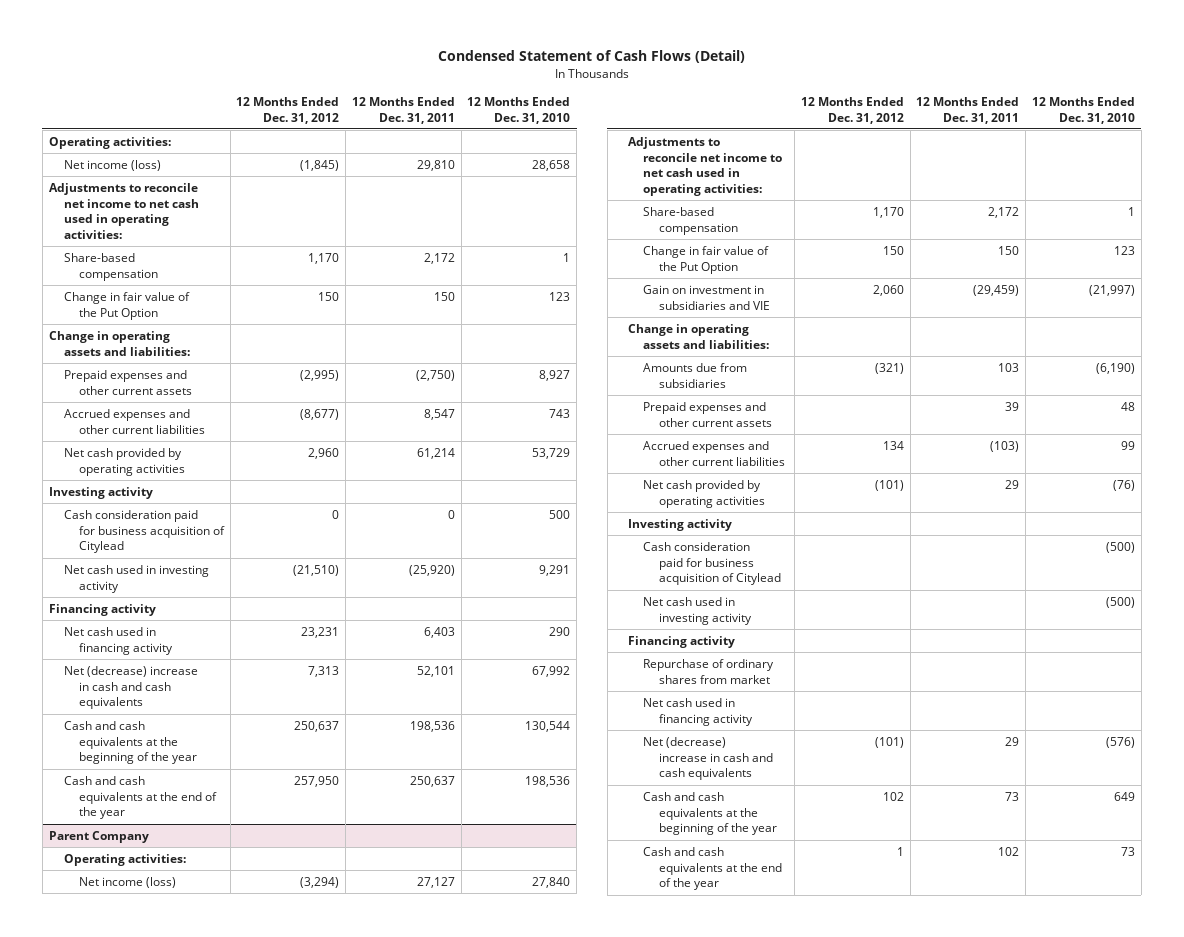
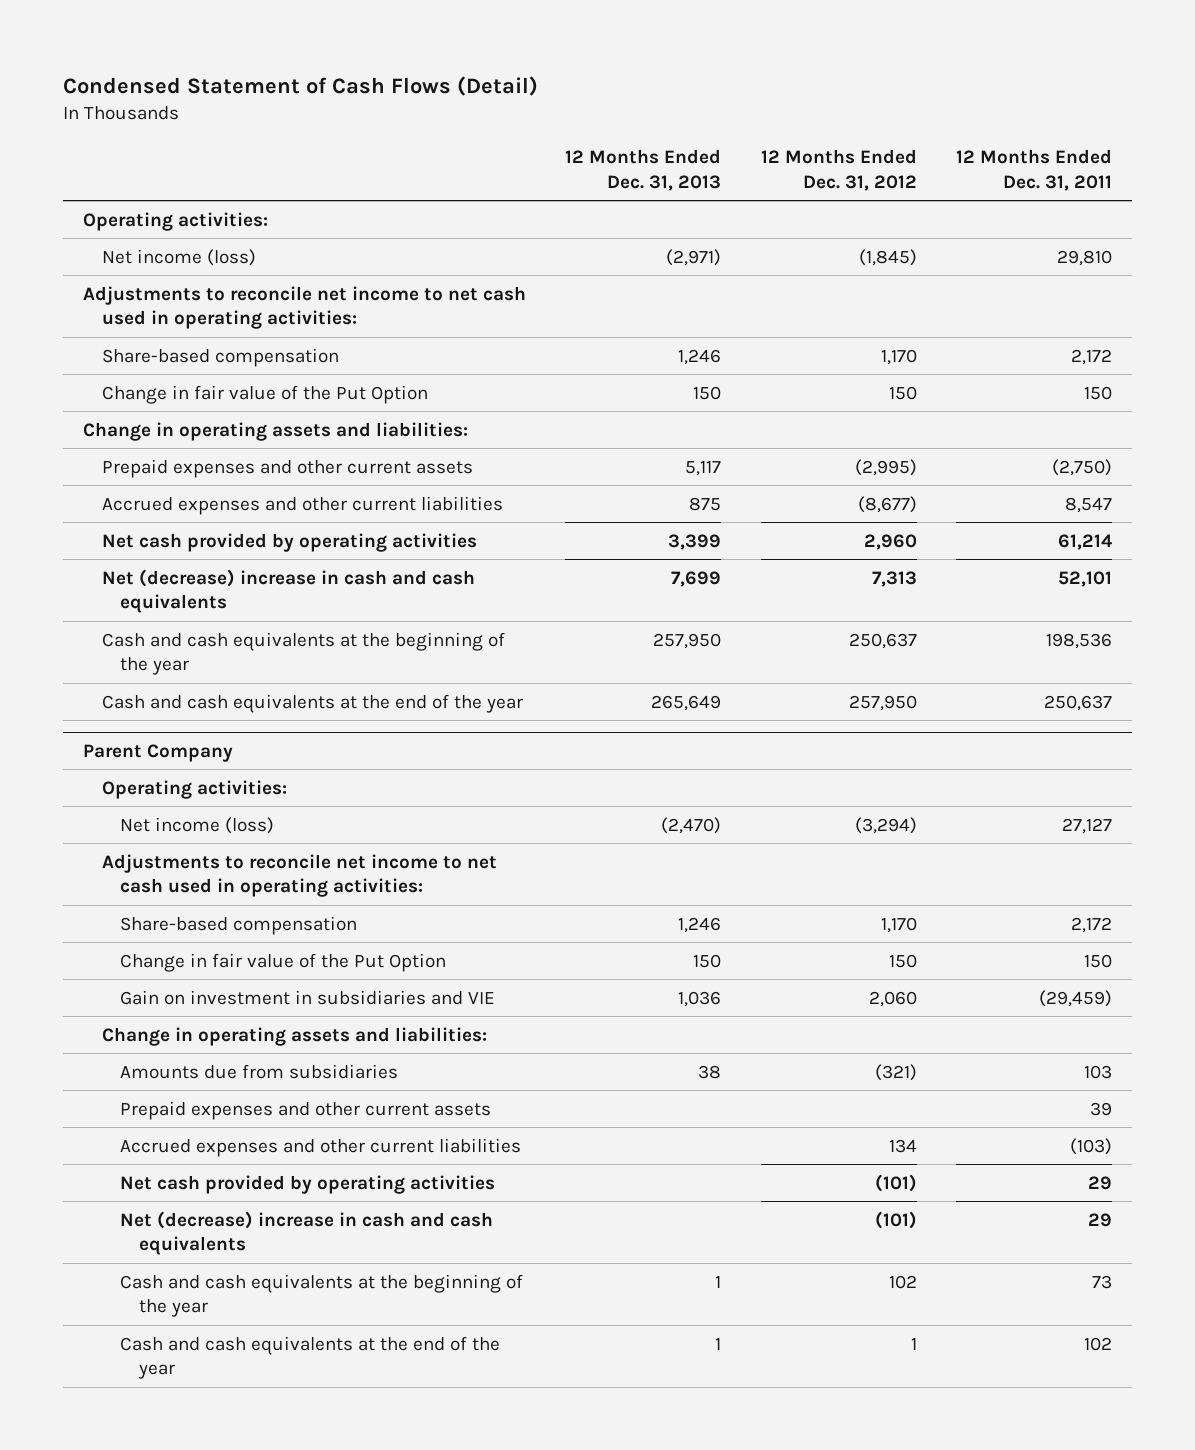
- | 12 Months Ended Dec. 31, 2012 | 12 Months Ended Dec. 31, 2011 | 12 Months Ended Dec. 31, 2010
+ | 12 Months Ended Dec. 31, 2013 | 12 Months Ended Dec. 31, 2012 | 12 Months Ended Dec. 31, 2011
- Investing activity
- Cash consideration paid for business acquisition of Citylead | 0 | 0 | 500
- Net cash used in investing activity | (21,510) | (25,920) | 9,291
- Financing activity
- Net cash used in financing activity | 23,231 | 6,403 | 290
@ Parent Company
- Investing activity
- Cash consideration paid for business acquisition of Citylead | | | (500)
- Net cash used in investing activity | | | (500)
- Financing activity
- Repurchase of ordinary shares from market
- Net cash used in financing activity

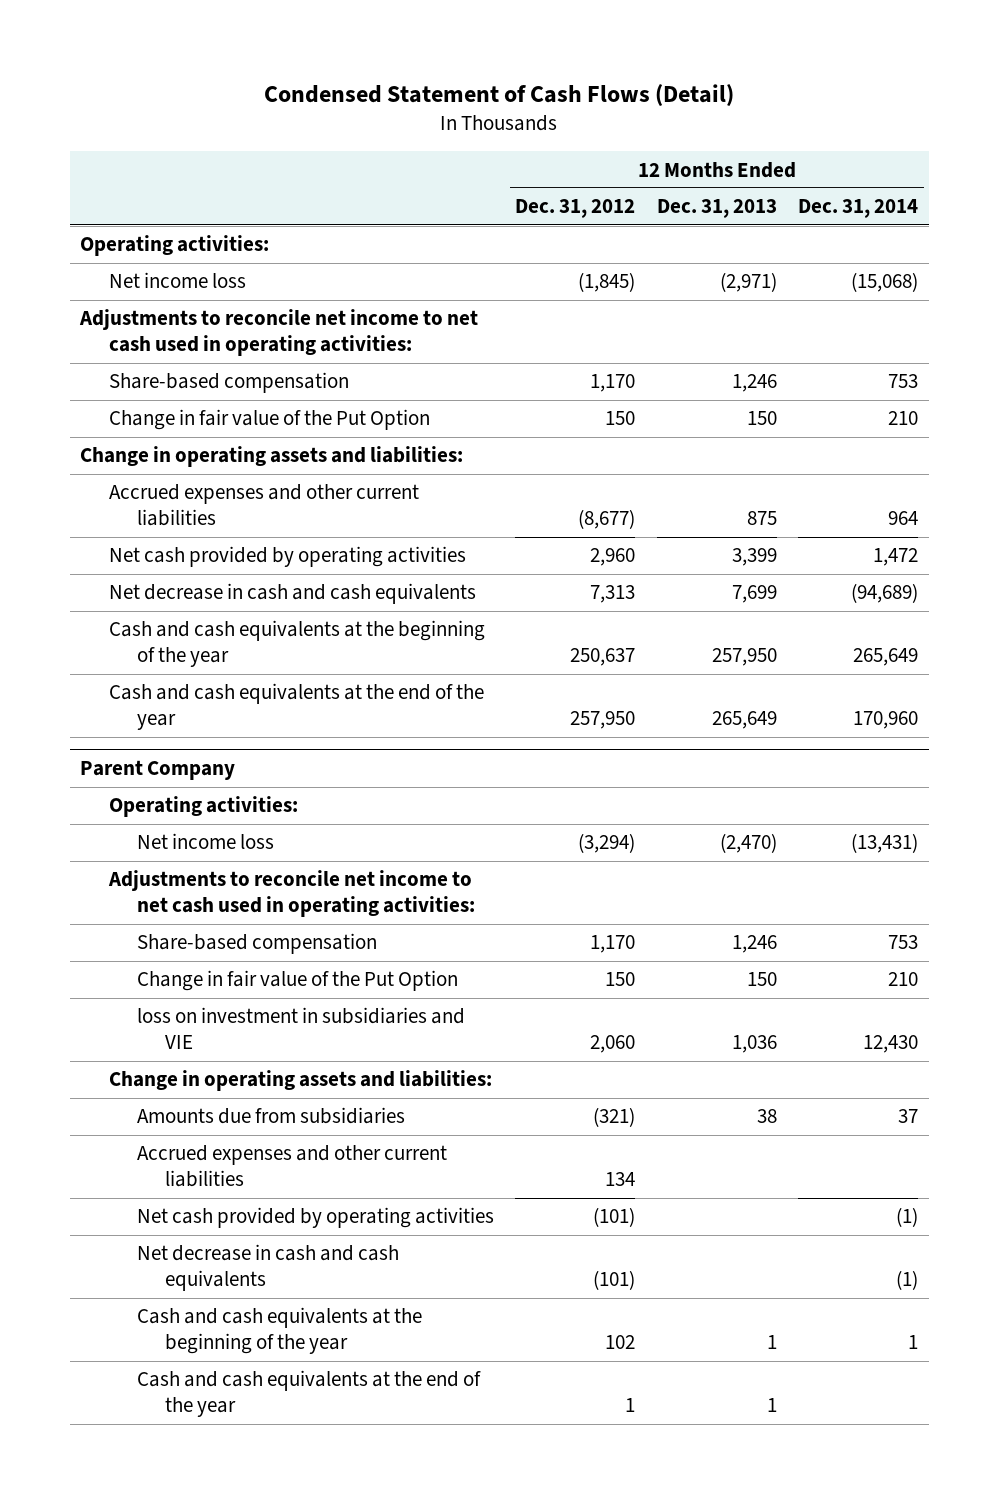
- | 12 Months Ended Dec. 31, 2013 | 12 Months Ended Dec. 31, 2012 | 12 Months Ended Dec. 31, 2011
+ | 12 Months Ended Dec. 31, 2012 | 12 Months Ended Dec. 31, 2013 | 12 Months Ended Dec. 31, 2014
- Net income (loss) | (2,971) | (1,845) | 29,810
+ Net income loss | (1,845) | (2,971) | (15,068)
- Prepaid expenses and other current assets | 5,117 | (2,995) | (2,750)
- Net (decrease) increase in cash and cash equivalents | 7,699 | 7,313 | 52,101
+ Net decrease in cash and cash equivalents | 7,313 | 7,699 | (94,689)
@ Parent Company
- Net income (loss) | (2,470) | (3,294) | 27,127
+ Net income loss | (3,294) | (2,470) | (13,431)
- Gain on investment in subsidiaries and VIE | 1,036 | 2,060 | (29,459)
+ loss on investment in subsidiaries and VIE | 2,060 | 1,036 | 12,430
- Prepaid expenses and other current assets | | | 39
- Net (decrease) increase in cash and cash equivalents | | (101) | 29
+ Net decrease in cash and cash equivalents | (101) | | (1)

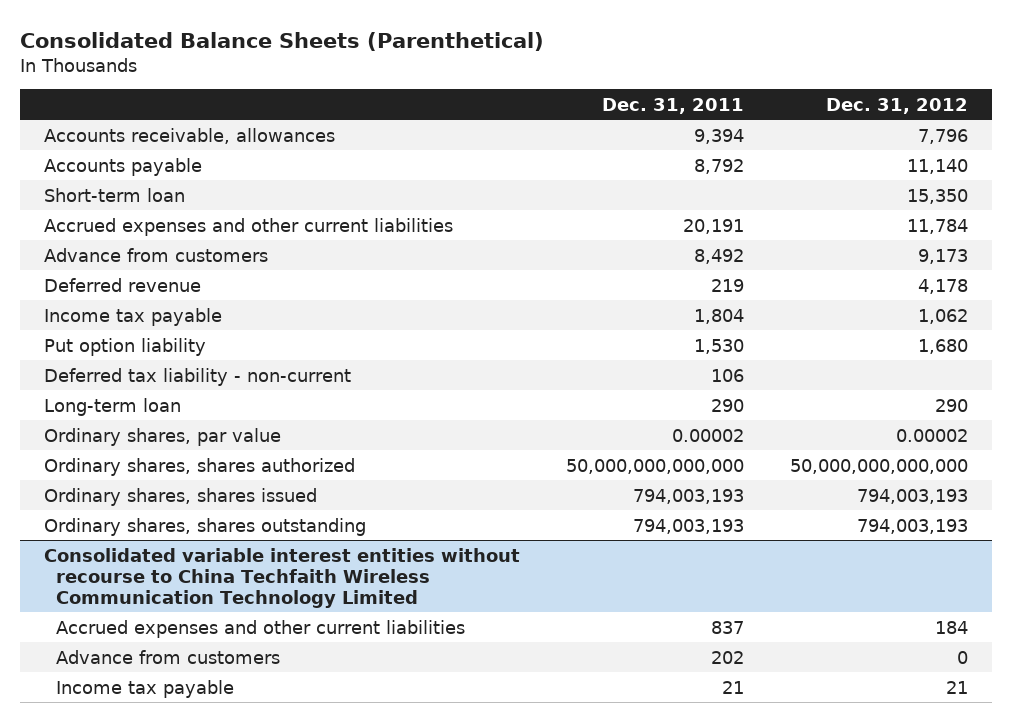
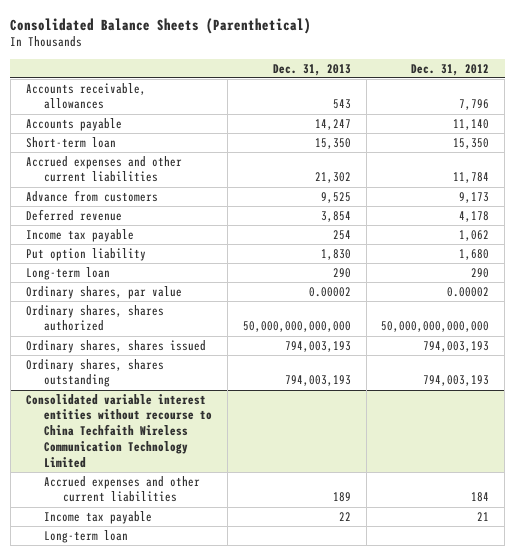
- | Dec. 31, 2011 | Dec. 31, 2012
+ | Dec. 31, 2013 | Dec. 31, 2012
- Deferred tax liability - non-current | 106 |
@ Consolidated variable interest entities without recourse to China Techfaith Wireless Communication Technology Limited
- Advance from customers | 202 | 0
+ Long-term loan

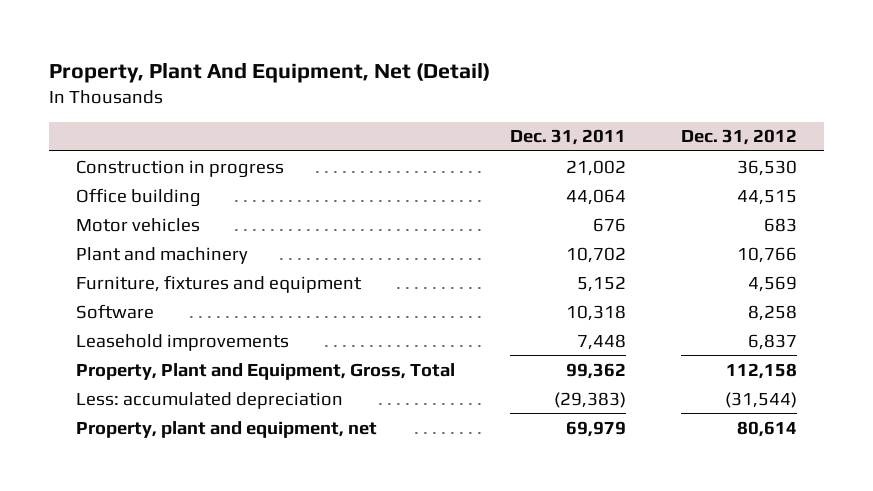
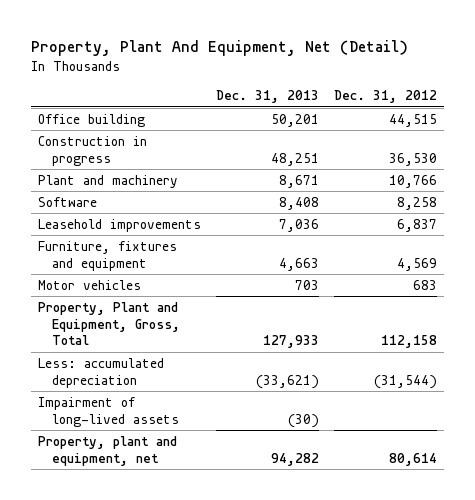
- | Dec. 31, 2011 | Dec. 31, 2012
+ | Dec. 31, 2013 | Dec. 31, 2012
moved down: Construction in progress | 48,251 | 36,530
moved down: Furniture, fixtures and equipment | 4,663 | 4,569
moved down: Motor vehicles | 703 | 683
+ Impairment of long-lived assets | (30) |

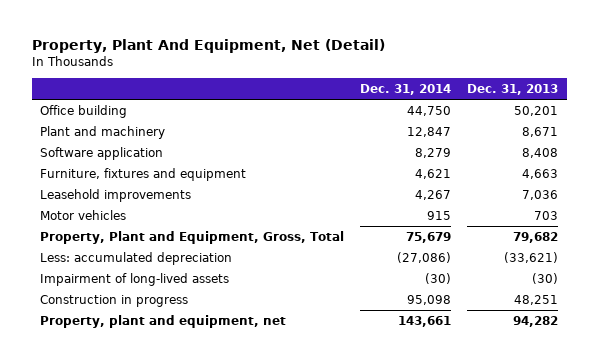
- | Dec. 31, 2013 | Dec. 31, 2012
+ | Dec. 31, 2014 | Dec. 31, 2013
- Software | 8,408 | 8,258
+ Software application | 8,279 | 8,408
moved down: Leasehold improvements | 4,267 | 7,036
- Property, Plant and Equipment, Gross, Total | 127,933 | 112,158
+ Property, Plant and Equipment, Gross, Total | 75,679 | 79,682
moved down: Construction in progress | 95,098 | 48,251

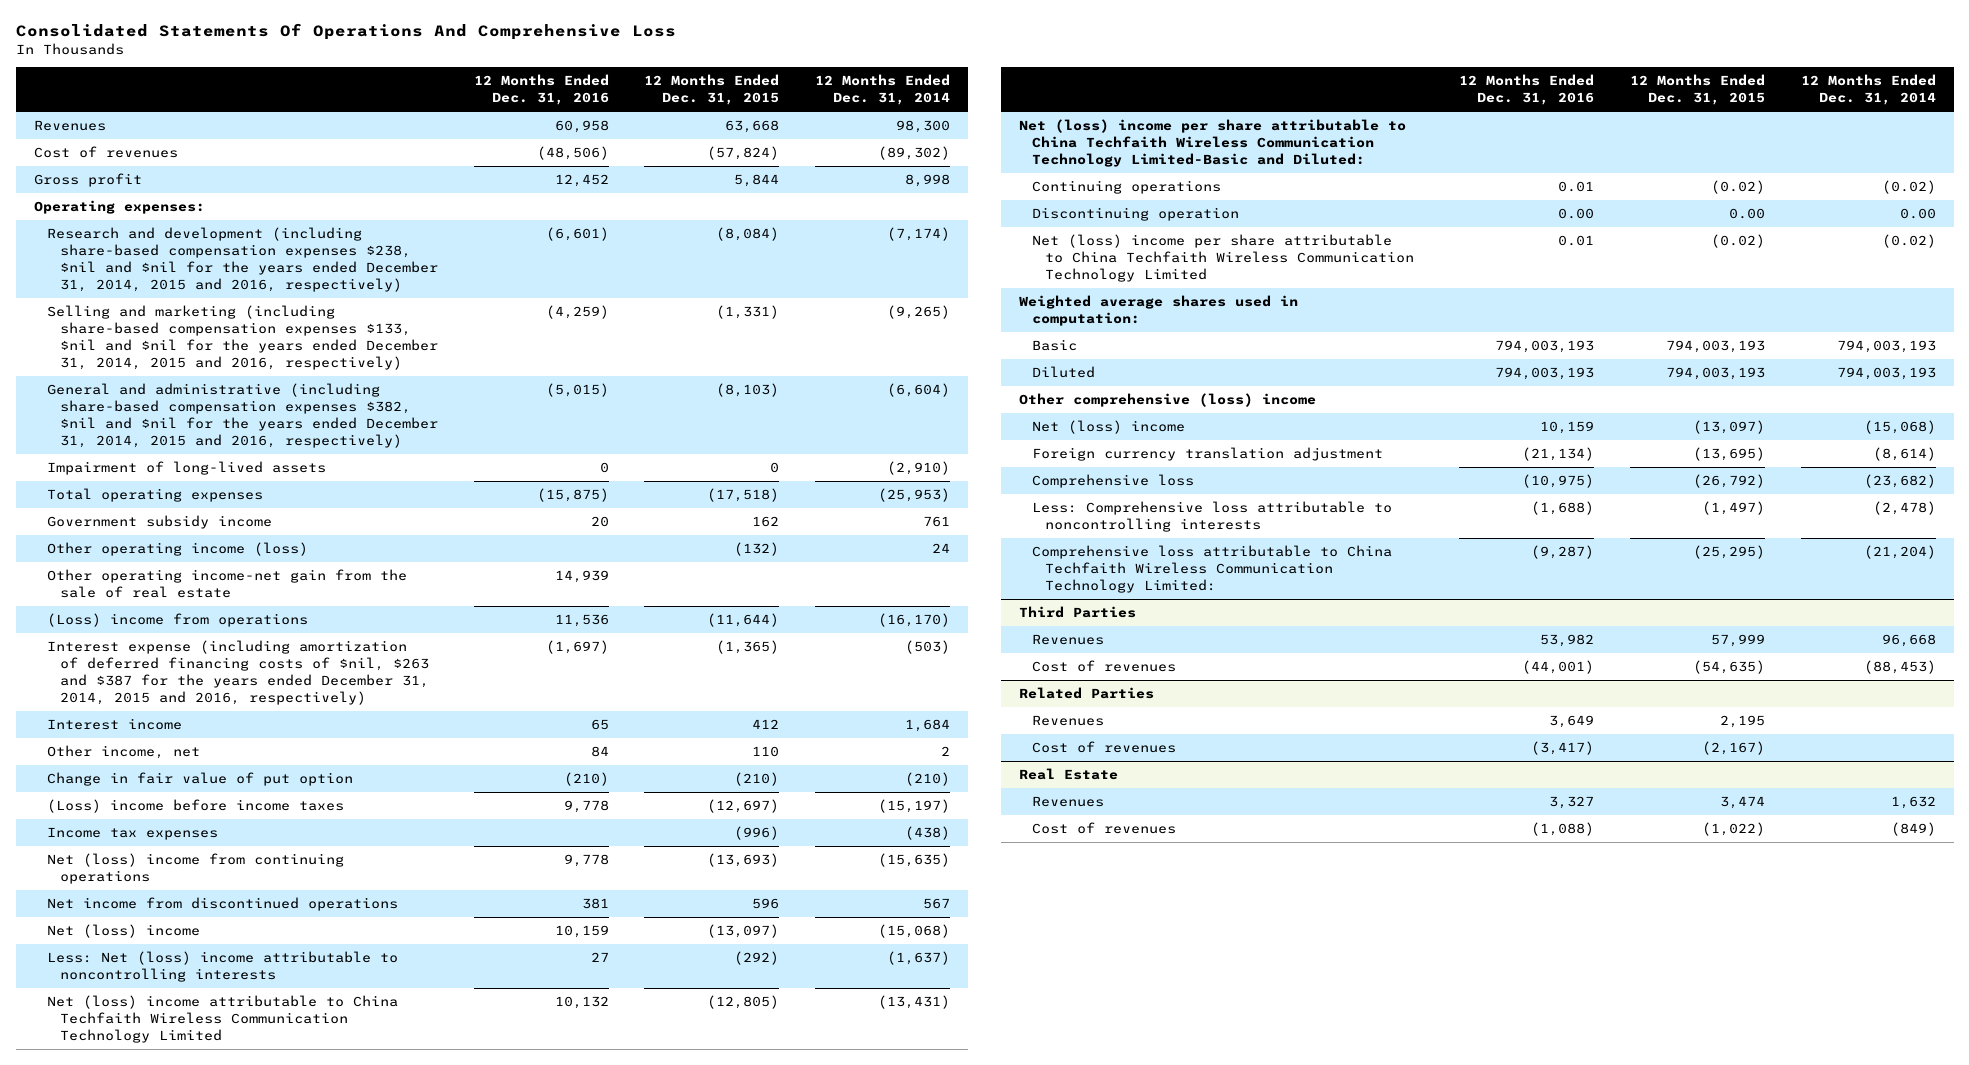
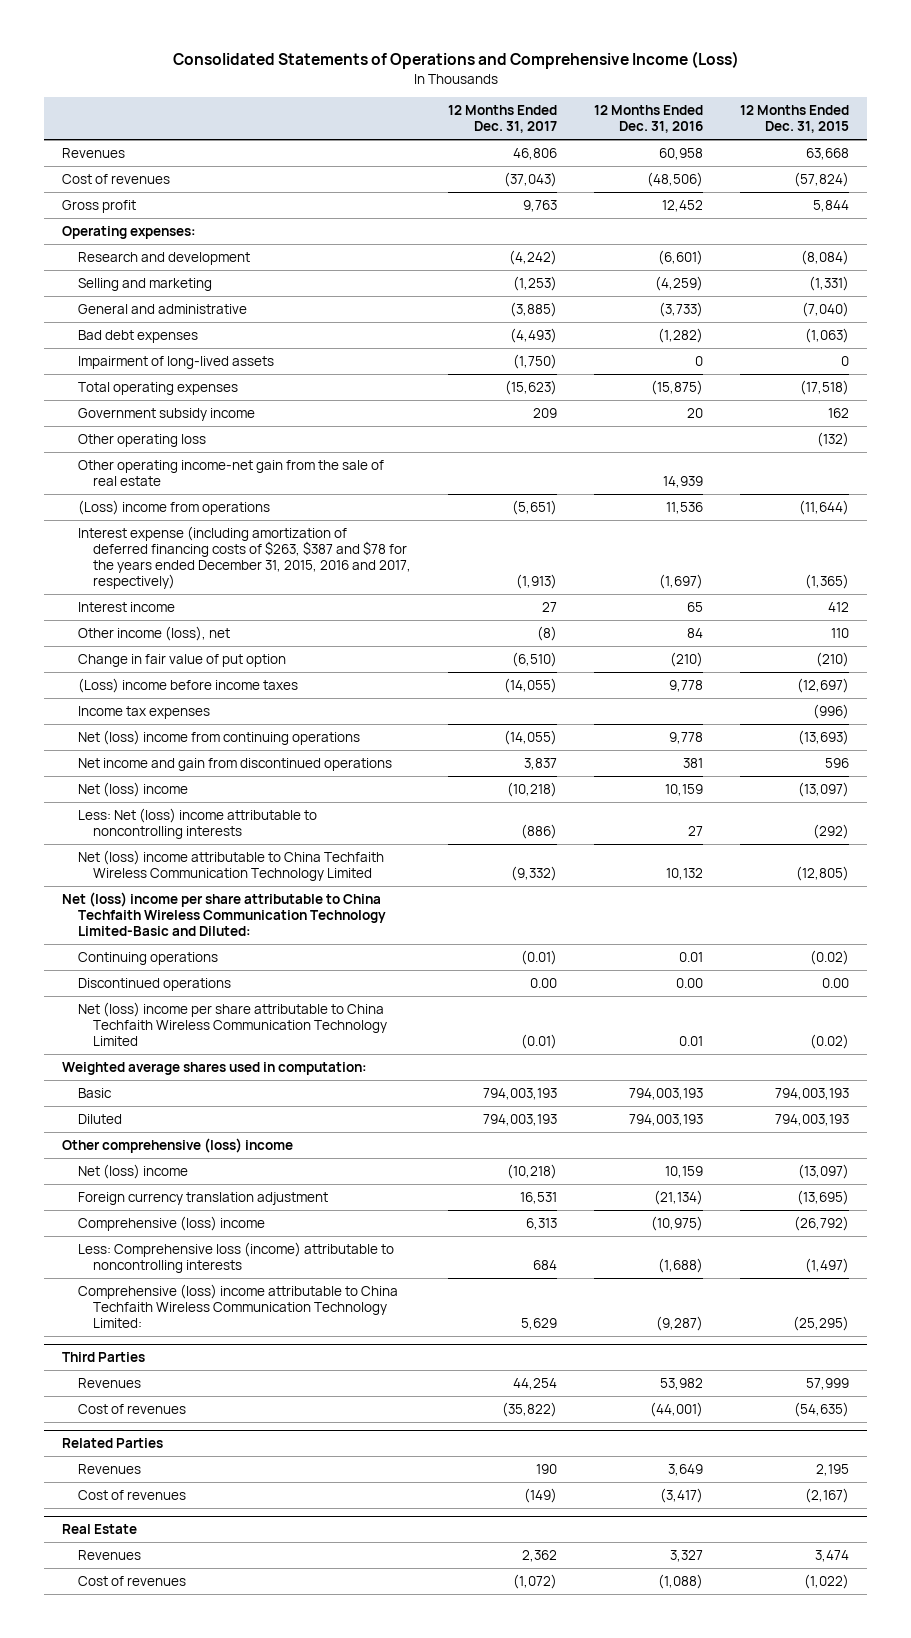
- Consolidated Statements Of Operations And Comprehensive Loss
+ Consolidated Statements of Operations and Comprehensive Income (Loss)
- | 12 Months Ended Dec. 31, 2016 | 12 Months Ended Dec. 31, 2015 | 12 Months Ended Dec. 31, 2014
+ | 12 Months Ended Dec. 31, 2017 | 12 Months Ended Dec. 31, 2016 | 12 Months Ended Dec. 31, 2015
- Research and development (including share-based compensation expenses $238, $nil and $nil for the years ended December 31, 2014, 2015 and 2016, respectively) | (6,601) | (8,084) | (7,174)
- Selling and marketing (including share-based compensation expenses $133, $nil and $nil for the years ended December 31, 2014, 2015 and 2016, respectively) | (4,259) | (1,331) | (9,265)
- General and administrative (including share-based compensation expenses $382, $nil and $nil for the years ended December 31, 2014, 2015 and 2016, respectively) | (5,015) | (8,103) | (6,604)
+ Research and development | (4,242) | (6,601) | (8,084)
+ Selling and marketing | (1,253) | (4,259) | (1,331)
+ General and administrative | (3,885) | (3,733) | (7,040)
+ Bad debt expenses | (4,493) | (1,282) | (1,063)
- Other operating income (loss) | | (132) | 24
+ Other operating loss | | | (132)
- Interest expense (including amortization of deferred financing costs of $nil, $263 and $387 for the years ended December 31, 2014, 2015 and 2016, respectively) | (1,697) | (1,365) | (503)
+ Interest expense (including amortization of deferred financing costs of $263, $387 and $78 for the years ended December 31, 2015, 2016 and 2017, respectively) | (1,913) | (1,697) | (1,365)
- Other income, net | 84 | 110 | 2
+ Other income (loss), net | (8) | 84 | 110
- Net income from discontinued operations | 381 | 596 | 567
+ Net income and gain from discontinued operations | 3,837 | 381 | 596
- Discontinuing operation | 0.00 | 0.00 | 0.00
+ Discontinued operations | 0.00 | 0.00 | 0.00
- Comprehensive loss | (10,975) | (26,792) | (23,682)
- Less: Comprehensive loss attributable to noncontrolling interests | (1,688) | (1,497) | (2,478)
- Comprehensive loss attributable to China Techfaith Wireless Communication Technology Limited: | (9,287) | (25,295) | (21,204)
+ Comprehensive (loss) income | 6,313 | (10,975) | (26,792)
+ Less: Comprehensive loss (income) attributable to noncontrolling interests | 684 | (1,688) | (1,497)
+ Comprehensive (loss) income attributable to China Techfaith Wireless Communication Technology Limited: | 5,629 | (9,287) | (25,295)

